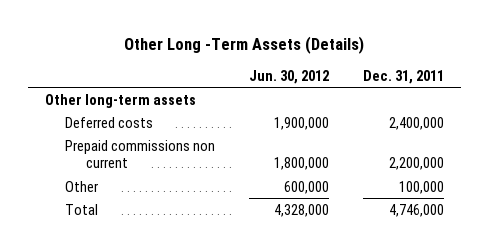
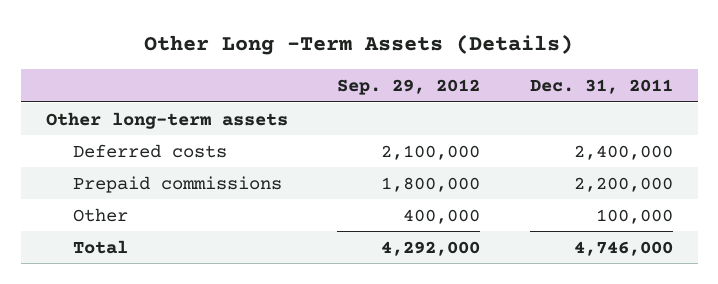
- | Jun. 30, 2012 | Dec. 31, 2011
+ | Sep. 29, 2012 | Dec. 31, 2011
- Prepaid commissions non current | 1,800,000 | 2,200,000
+ Prepaid commissions | 1,800,000 | 2,200,000

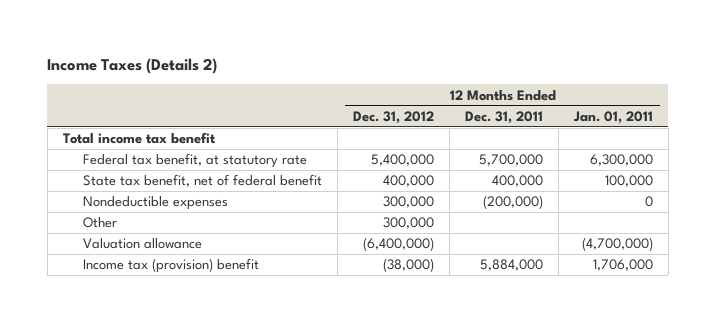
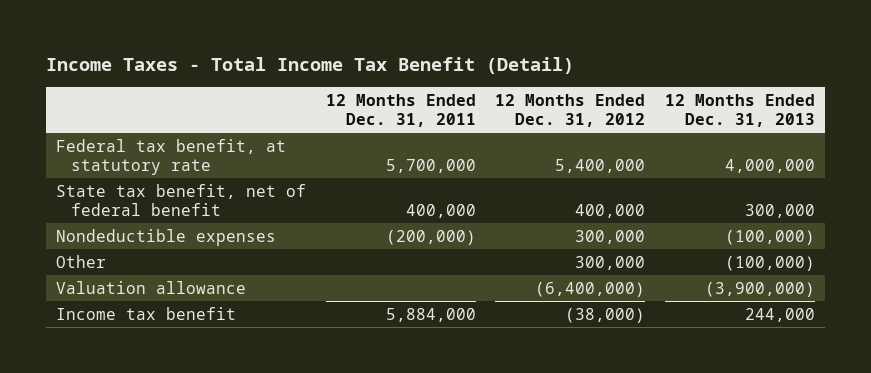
- Income Taxes (Details 2)
+ Income Taxes - Total Income Tax Benefit (Detail)
- | 12 Months Ended Dec. 31, 2012 | 12 Months Ended Dec. 31, 2011 | 12 Months Ended Jan. 01, 2011
+ | 12 Months Ended Dec. 31, 2011 | 12 Months Ended Dec. 31, 2012 | 12 Months Ended Dec. 31, 2013
- Total income tax benefit
- Income tax (provision) benefit | (38,000) | 5,884,000 | 1,706,000
+ Income tax benefit | 5,884,000 | (38,000) | 244,000

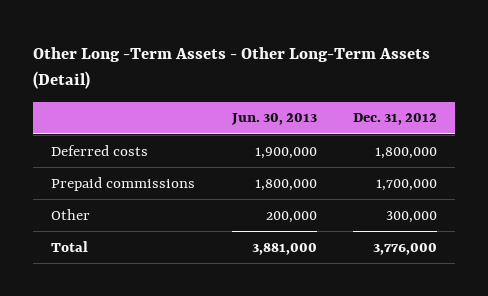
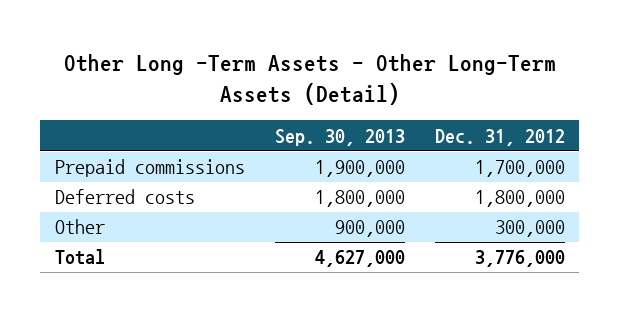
- | Jun. 30, 2013 | Dec. 31, 2012
+ | Sep. 30, 2013 | Dec. 31, 2012
moved down: Deferred costs | 1,800,000 | 1,800,000

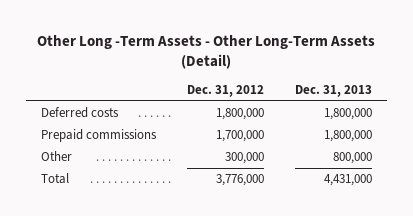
- | Sep. 30, 2013 | Dec. 31, 2012
+ | Dec. 31, 2012 | Dec. 31, 2013
moved down: Prepaid commissions | 1,700,000 | 1,800,000

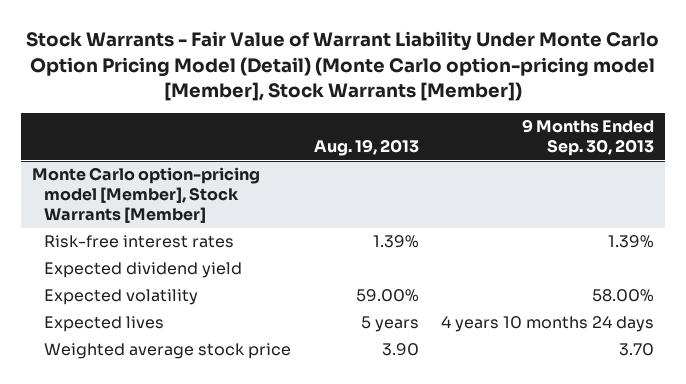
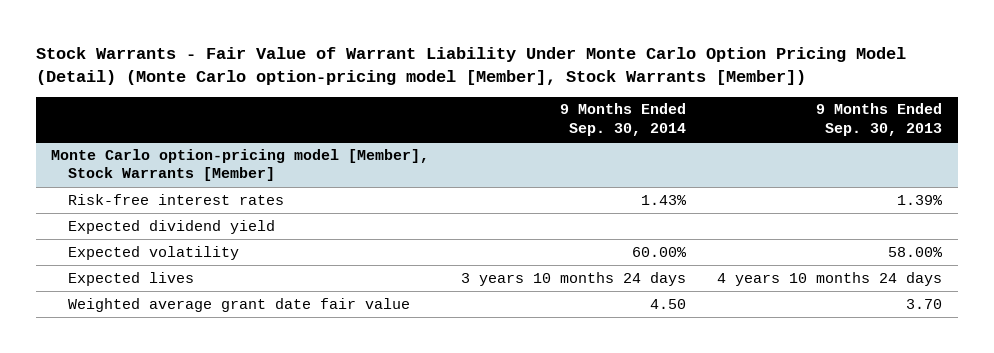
- | Aug. 19, 2013 | 9 Months Ended Sep. 30, 2013
+ | 9 Months Ended Sep. 30, 2014 | 9 Months Ended Sep. 30, 2013
@ Monte Carlo option-pricing model [Member], Stock Warrants [Member]
- Weighted average stock price | 3.90 | 3.70
+ Weighted average grant date fair value | 4.50 | 3.70

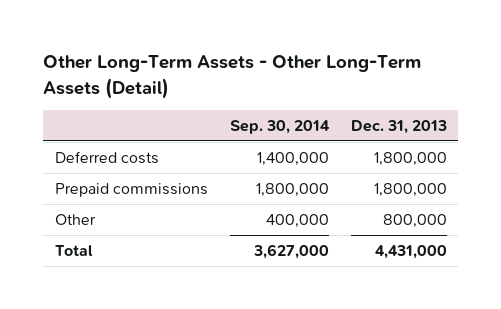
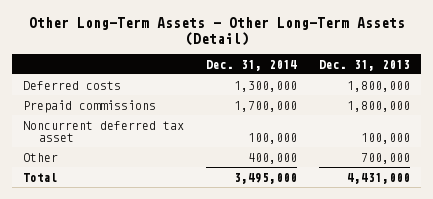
- | Sep. 30, 2014 | Dec. 31, 2013
+ | Dec. 31, 2014 | Dec. 31, 2013
- Other | 400,000 | 800,000
+ Noncurrent deferred tax asset | 100,000 | 100,000
+ Other | 400,000 | 700,000

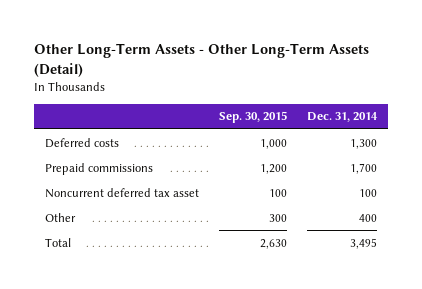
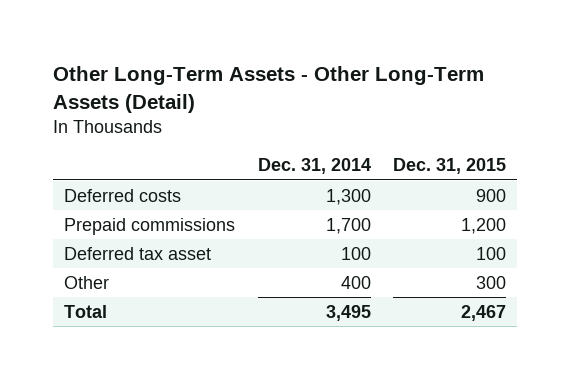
- | Sep. 30, 2015 | Dec. 31, 2014
+ | Dec. 31, 2014 | Dec. 31, 2015
- Noncurrent deferred tax asset | 100 | 100
+ Deferred tax asset | 100 | 100

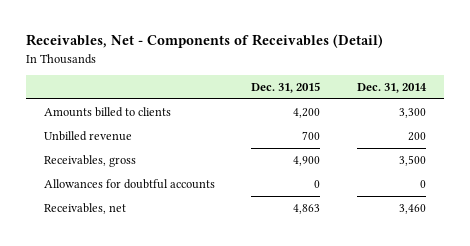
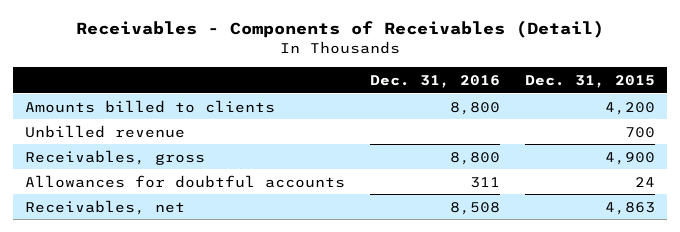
- Receivables, Net - Components of Receivables (Detail)
+ Receivables - Components of Receivables (Detail)
- | Dec. 31, 2015 | Dec. 31, 2014
+ | Dec. 31, 2016 | Dec. 31, 2015
- Allowances for doubtful accounts | 0 | 0
+ Allowances for doubtful accounts | 311 | 24

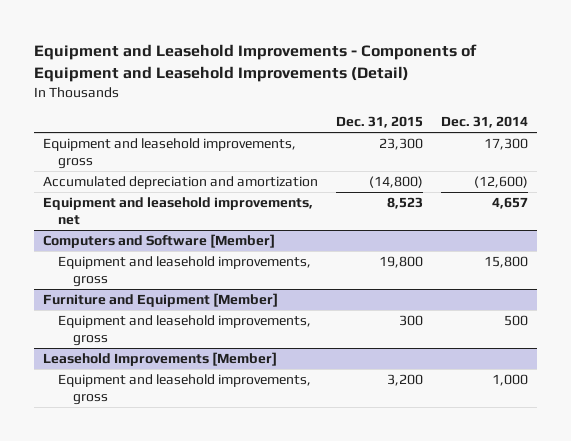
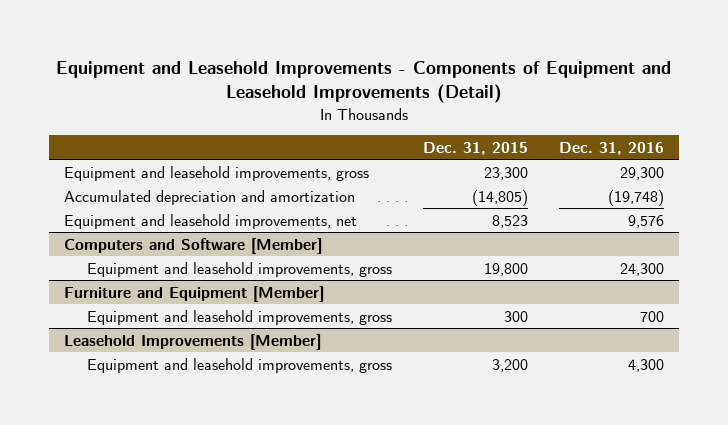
- | Dec. 31, 2015 | Dec. 31, 2014
+ | Dec. 31, 2015 | Dec. 31, 2016
- Accumulated depreciation and amortization | (14,800) | (12,600)
+ Accumulated depreciation and amortization | (14,805) | (19,748)

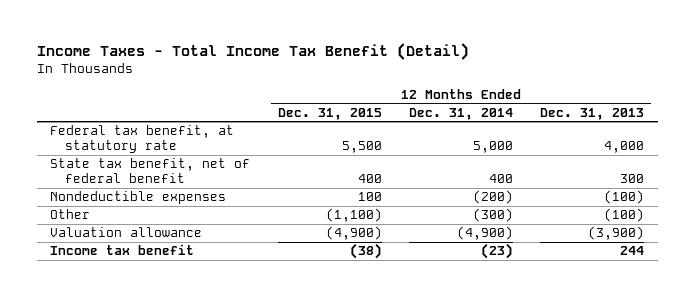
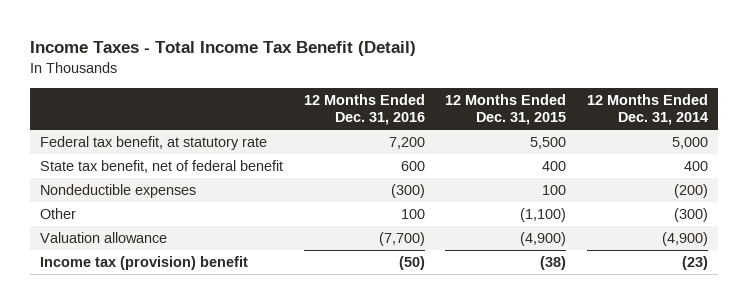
- | 12 Months Ended Dec. 31, 2015 | 12 Months Ended Dec. 31, 2014 | 12 Months Ended Dec. 31, 2013
+ | 12 Months Ended Dec. 31, 2016 | 12 Months Ended Dec. 31, 2015 | 12 Months Ended Dec. 31, 2014
- Income tax benefit | (38) | (23) | 244
+ Income tax (provision) benefit | (50) | (38) | (23)

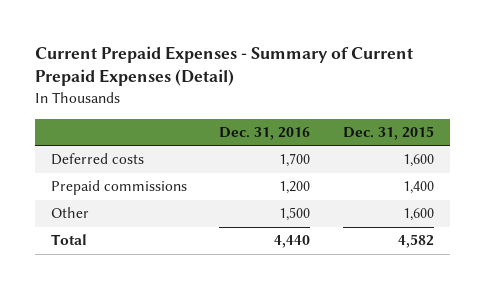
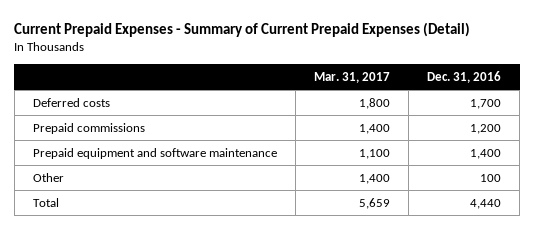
- | Dec. 31, 2016 | Dec. 31, 2015
+ | Mar. 31, 2017 | Dec. 31, 2016
- Other | 1,500 | 1,600
+ Prepaid equipment and software maintenance | 1,100 | 1,400
+ Other | 1,400 | 100

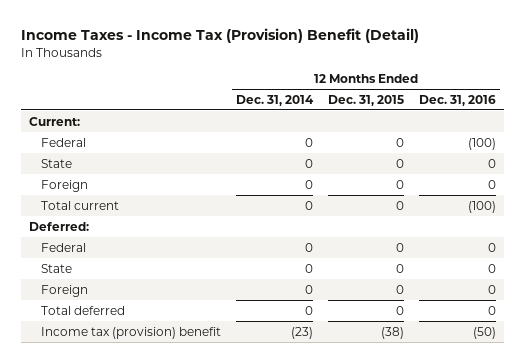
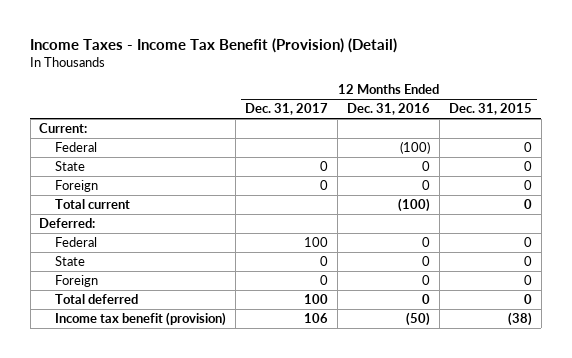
- Income Taxes - Income Tax (Provision) Benefit (Detail)
+ Income Taxes - Income Tax Benefit (Provision) (Detail)
- | 12 Months Ended Dec. 31, 2014 | 12 Months Ended Dec. 31, 2015 | 12 Months Ended Dec. 31, 2016
+ | 12 Months Ended Dec. 31, 2017 | 12 Months Ended Dec. 31, 2016 | 12 Months Ended Dec. 31, 2015
- Income tax (provision) benefit | (23) | (38) | (50)
+ Income tax benefit (provision) | 106 | (50) | (38)

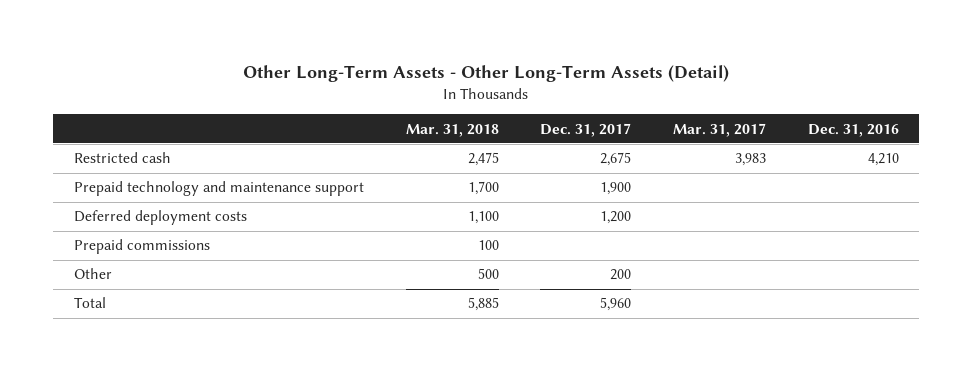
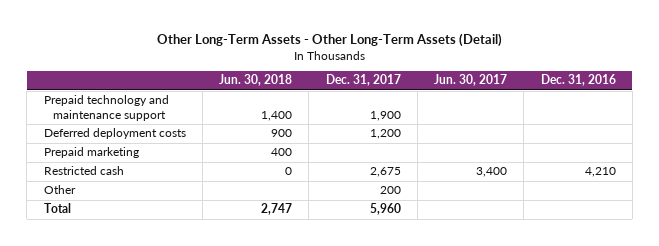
- | Mar. 31, 2018 | Dec. 31, 2017 | Mar. 31, 2017 | Dec. 31, 2016
+ | Jun. 30, 2018 | Dec. 31, 2017 | Jun. 30, 2017 | Dec. 31, 2016
- Prepaid commissions | 100 | | |
+ Prepaid marketing | 400 | | |
moved down: Restricted cash | 0 | 2,675 | 3,400 | 4,210

